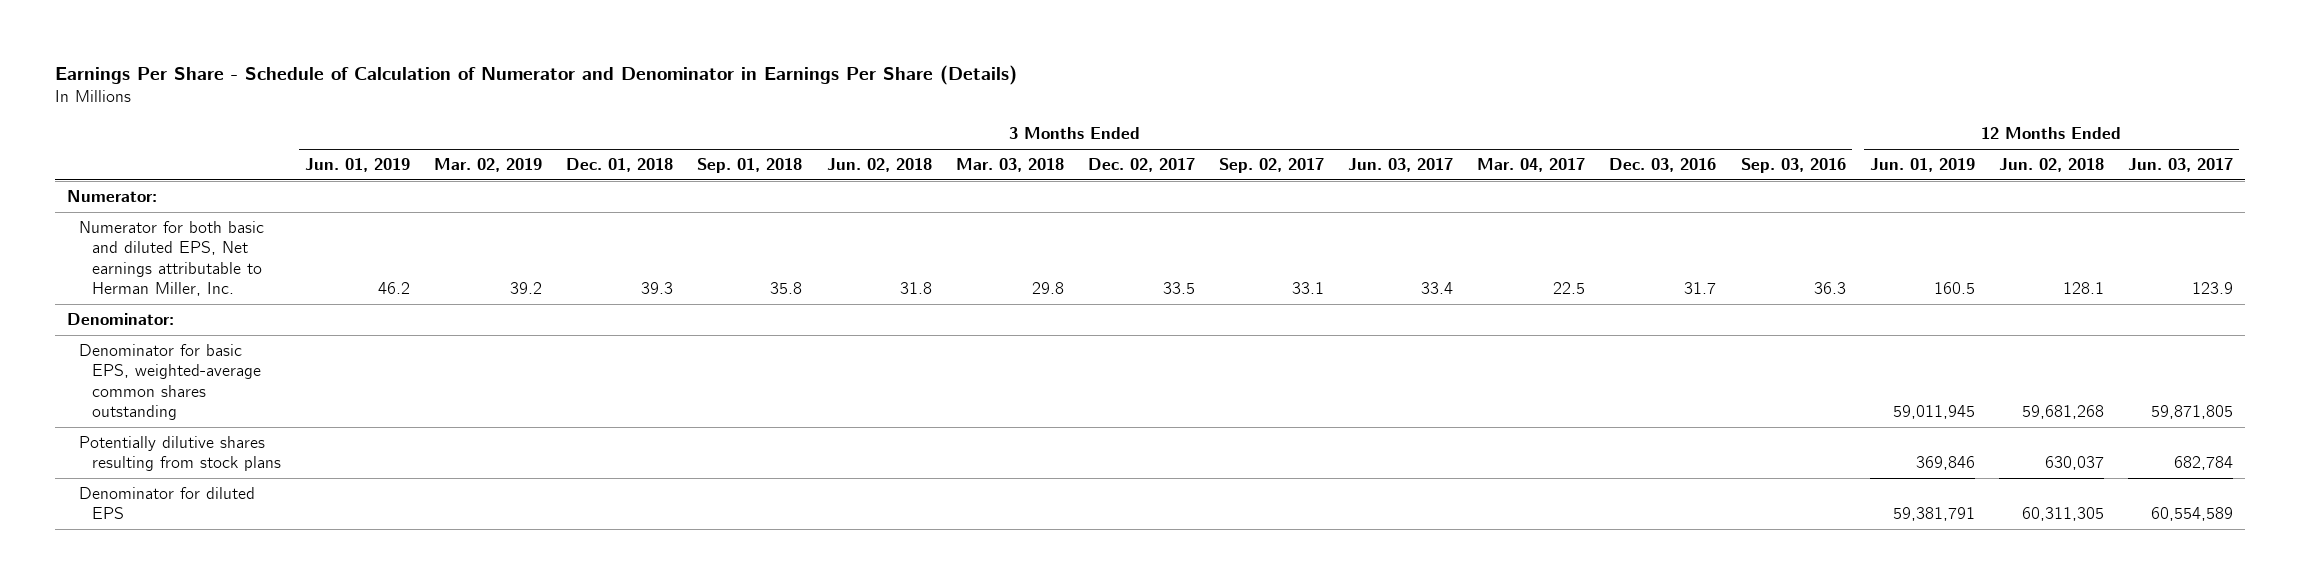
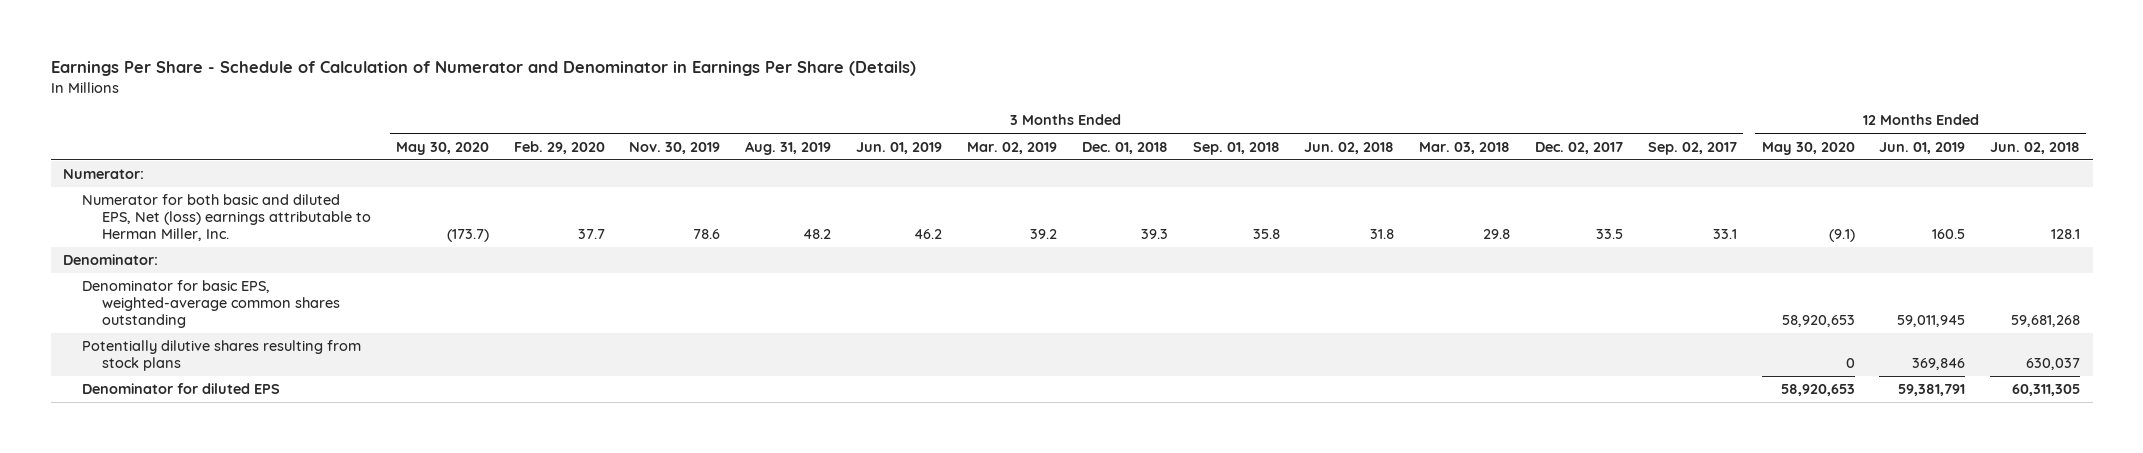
- | 3 Months Ended Jun. 01, 2019 | 3 Months Ended Mar. 02, 2019 | 3 Months Ended Dec. 01, 2018 | 3 Months Ended Sep. 01, 2018 | 3 Months Ended Jun. 02, 2018 | 3 Months Ended Mar. 03, 2018 | 3 Months Ended Dec. 02, 2017 | 3 Months Ended Sep. 02, 2017 | 3 Months Ended Jun. 03, 2017 | 3 Months Ended Mar. 04, 2017 | 3 Months Ended Dec. 03, 2016 | 3 Months Ended Sep. 03, 2016 | 12 Months Ended Jun. 01, 2019 | 12 Months Ended Jun. 02, 2018 | 12 Months Ended Jun. 03, 2017
+ | 3 Months Ended May 30, 2020 | 3 Months Ended Feb. 29, 2020 | 3 Months Ended Nov. 30, 2019 | 3 Months Ended Aug. 31, 2019 | 3 Months Ended Jun. 01, 2019 | 3 Months Ended Mar. 02, 2019 | 3 Months Ended Dec. 01, 2018 | 3 Months Ended Sep. 01, 2018 | 3 Months Ended Jun. 02, 2018 | 3 Months Ended Mar. 03, 2018 | 3 Months Ended Dec. 02, 2017 | 3 Months Ended Sep. 02, 2017 | 12 Months Ended May 30, 2020 | 12 Months Ended Jun. 01, 2019 | 12 Months Ended Jun. 02, 2018
- Numerator for both basic and diluted EPS, Net earnings attributable to Herman Miller, Inc. | 46.2 | 39.2 | 39.3 | 35.8 | 31.8 | 29.8 | 33.5 | 33.1 | 33.4 | 22.5 | 31.7 | 36.3 | 160.5 | 128.1 | 123.9
+ Numerator for both basic and diluted EPS, Net (loss) earnings attributable to Herman Miller, Inc. | (173.7) | 37.7 | 78.6 | 48.2 | 46.2 | 39.2 | 39.3 | 35.8 | 31.8 | 29.8 | 33.5 | 33.1 | (9.1) | 160.5 | 128.1

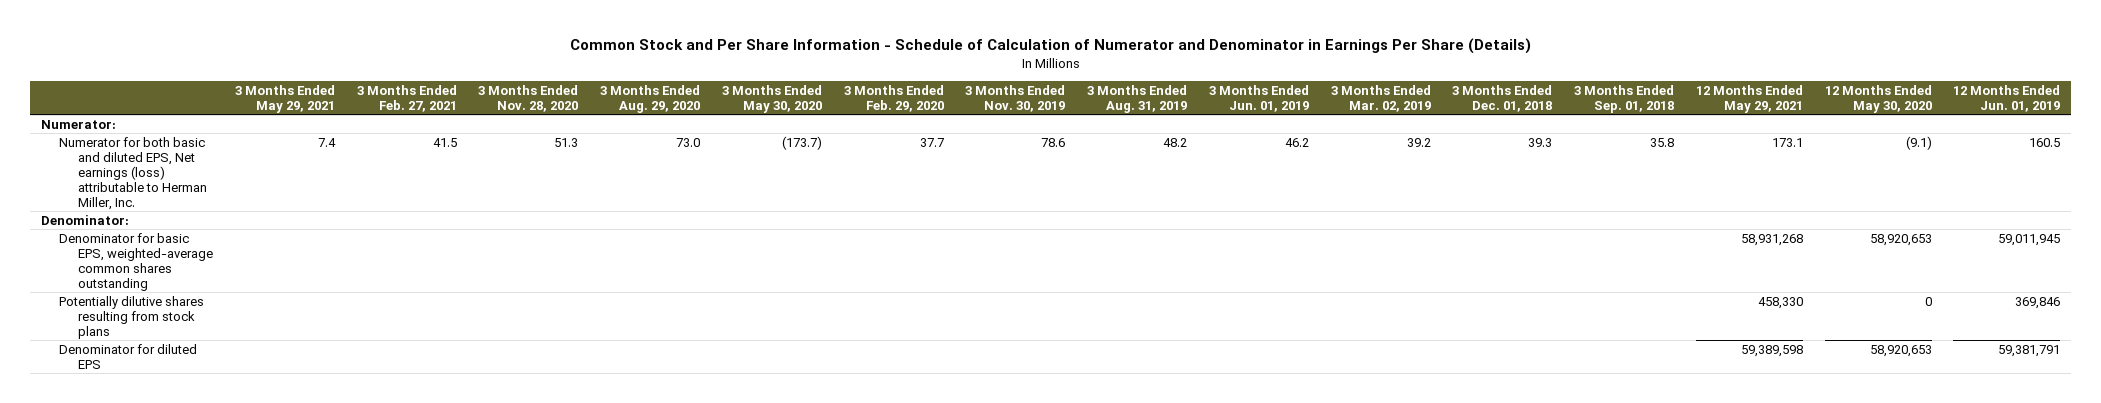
- Earnings Per Share - Schedule of Calculation of Numerator and Denominator in Earnings Per Share (Details)
+ Common Stock and Per Share Information - Schedule of Calculation of Numerator and Denominator in Earnings Per Share (Details)
- | 3 Months Ended May 30, 2020 | 3 Months Ended Feb. 29, 2020 | 3 Months Ended Nov. 30, 2019 | 3 Months Ended Aug. 31, 2019 | 3 Months Ended Jun. 01, 2019 | 3 Months Ended Mar. 02, 2019 | 3 Months Ended Dec. 01, 2018 | 3 Months Ended Sep. 01, 2018 | 3 Months Ended Jun. 02, 2018 | 3 Months Ended Mar. 03, 2018 | 3 Months Ended Dec. 02, 2017 | 3 Months Ended Sep. 02, 2017 | 12 Months Ended May 30, 2020 | 12 Months Ended Jun. 01, 2019 | 12 Months Ended Jun. 02, 2018
+ | 3 Months Ended May 29, 2021 | 3 Months Ended Feb. 27, 2021 | 3 Months Ended Nov. 28, 2020 | 3 Months Ended Aug. 29, 2020 | 3 Months Ended May 30, 2020 | 3 Months Ended Feb. 29, 2020 | 3 Months Ended Nov. 30, 2019 | 3 Months Ended Aug. 31, 2019 | 3 Months Ended Jun. 01, 2019 | 3 Months Ended Mar. 02, 2019 | 3 Months Ended Dec. 01, 2018 | 3 Months Ended Sep. 01, 2018 | 12 Months Ended May 29, 2021 | 12 Months Ended May 30, 2020 | 12 Months Ended Jun. 01, 2019
- Numerator for both basic and diluted EPS, Net (loss) earnings attributable to Herman Miller, Inc. | (173.7) | 37.7 | 78.6 | 48.2 | 46.2 | 39.2 | 39.3 | 35.8 | 31.8 | 29.8 | 33.5 | 33.1 | (9.1) | 160.5 | 128.1
+ Numerator for both basic and diluted EPS, Net earnings (loss) attributable to Herman Miller, Inc. | 7.4 | 41.5 | 51.3 | 73.0 | (173.7) | 37.7 | 78.6 | 48.2 | 46.2 | 39.2 | 39.3 | 35.8 | 173.1 | (9.1) | 160.5

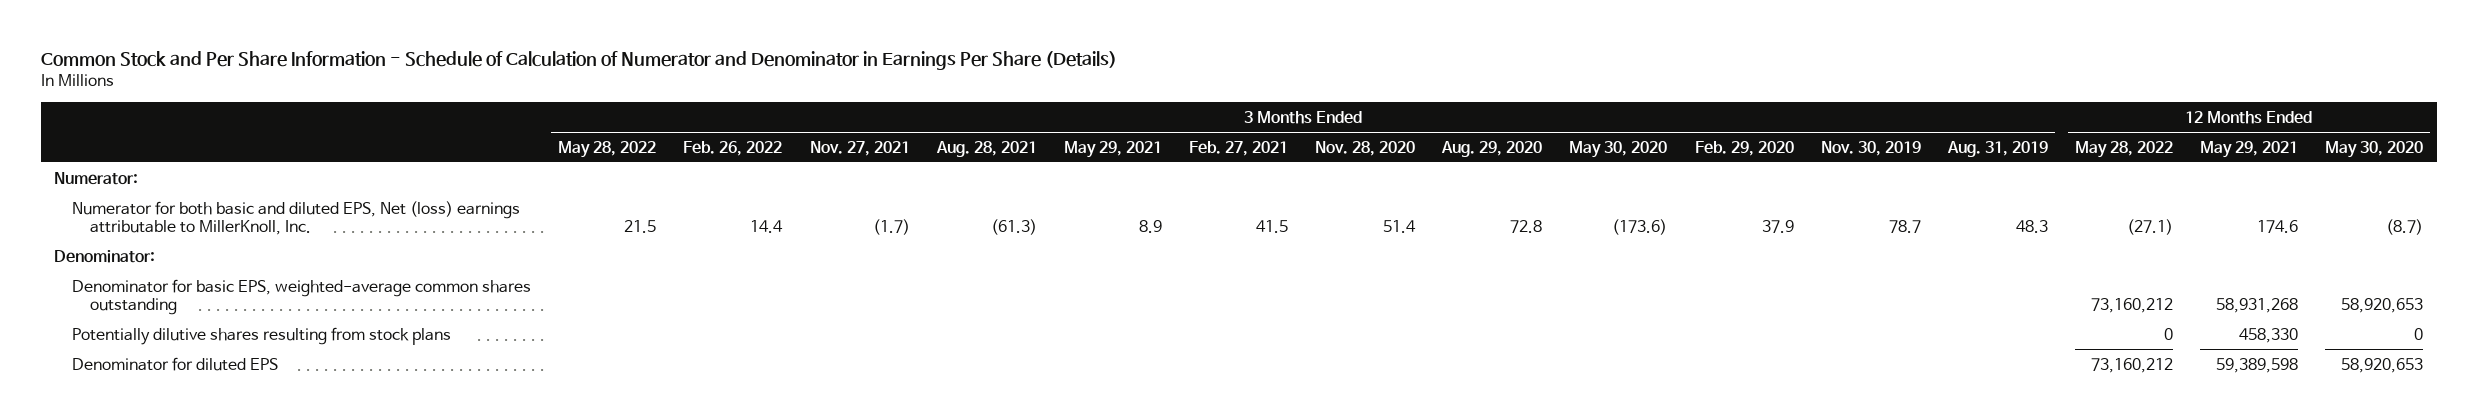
- | 3 Months Ended May 29, 2021 | 3 Months Ended Feb. 27, 2021 | 3 Months Ended Nov. 28, 2020 | 3 Months Ended Aug. 29, 2020 | 3 Months Ended May 30, 2020 | 3 Months Ended Feb. 29, 2020 | 3 Months Ended Nov. 30, 2019 | 3 Months Ended Aug. 31, 2019 | 3 Months Ended Jun. 01, 2019 | 3 Months Ended Mar. 02, 2019 | 3 Months Ended Dec. 01, 2018 | 3 Months Ended Sep. 01, 2018 | 12 Months Ended May 29, 2021 | 12 Months Ended May 30, 2020 | 12 Months Ended Jun. 01, 2019
+ | 3 Months Ended May 28, 2022 | 3 Months Ended Feb. 26, 2022 | 3 Months Ended Nov. 27, 2021 | 3 Months Ended Aug. 28, 2021 | 3 Months Ended May 29, 2021 | 3 Months Ended Feb. 27, 2021 | 3 Months Ended Nov. 28, 2020 | 3 Months Ended Aug. 29, 2020 | 3 Months Ended May 30, 2020 | 3 Months Ended Feb. 29, 2020 | 3 Months Ended Nov. 30, 2019 | 3 Months Ended Aug. 31, 2019 | 12 Months Ended May 28, 2022 | 12 Months Ended May 29, 2021 | 12 Months Ended May 30, 2020
- Numerator for both basic and diluted EPS, Net earnings (loss) attributable to Herman Miller, Inc. | 7.4 | 41.5 | 51.3 | 73.0 | (173.7) | 37.7 | 78.6 | 48.2 | 46.2 | 39.2 | 39.3 | 35.8 | 173.1 | (9.1) | 160.5
+ Numerator for both basic and diluted EPS, Net (loss) earnings attributable to MillerKnoll, Inc. | 21.5 | 14.4 | (1.7) | (61.3) | 8.9 | 41.5 | 51.4 | 72.8 | (173.6) | 37.9 | 78.7 | 48.3 | (27.1) | 174.6 | (8.7)

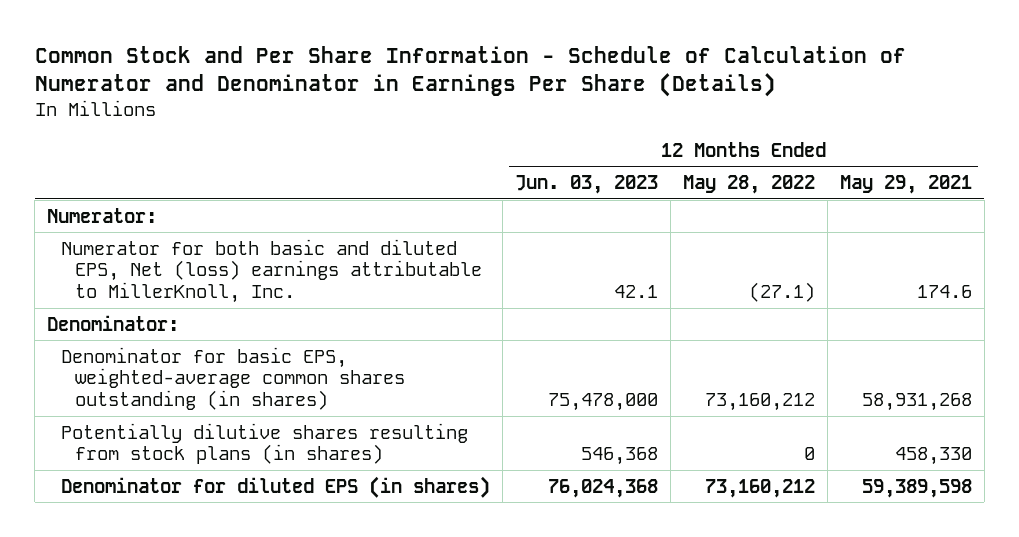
- | 3 Months Ended May 28, 2022 | 3 Months Ended Feb. 26, 2022 | 3 Months Ended Nov. 27, 2021 | 3 Months Ended Aug. 28, 2021 | 3 Months Ended May 29, 2021 | 3 Months Ended Feb. 27, 2021 | 3 Months Ended Nov. 28, 2020 | 3 Months Ended Aug. 29, 2020 | 3 Months Ended May 30, 2020 | 3 Months Ended Feb. 29, 2020 | 3 Months Ended Nov. 30, 2019 | 3 Months Ended Aug. 31, 2019 | 12 Months Ended May 28, 2022 | 12 Months Ended May 29, 2021 | 12 Months Ended May 30, 2020
+ | 12 Months Ended Jun. 03, 2023 | 12 Months Ended May 28, 2022 | 12 Months Ended May 29, 2021
- Denominator for basic EPS, weighted-average common shares outstanding | | | | | | | | | | | | | 73,160,212 | 58,931,268 | 58,920,653
- Potentially dilutive shares resulting from stock plans | | | | | | | | | | | | | 0 | 458,330 | 0
- Denominator for diluted EPS | | | | | | | | | | | | | 73,160,212 | 59,389,598 | 58,920,653
+ Denominator for basic EPS, weighted-average common shares outstanding (in shares) | 75,478,000 | 73,160,212 | 58,931,268
+ Potentially dilutive shares resulting from stock plans (in shares) | 546,368 | 0 | 458,330
+ Denominator for diluted EPS (in shares) | 76,024,368 | 73,160,212 | 59,389,598

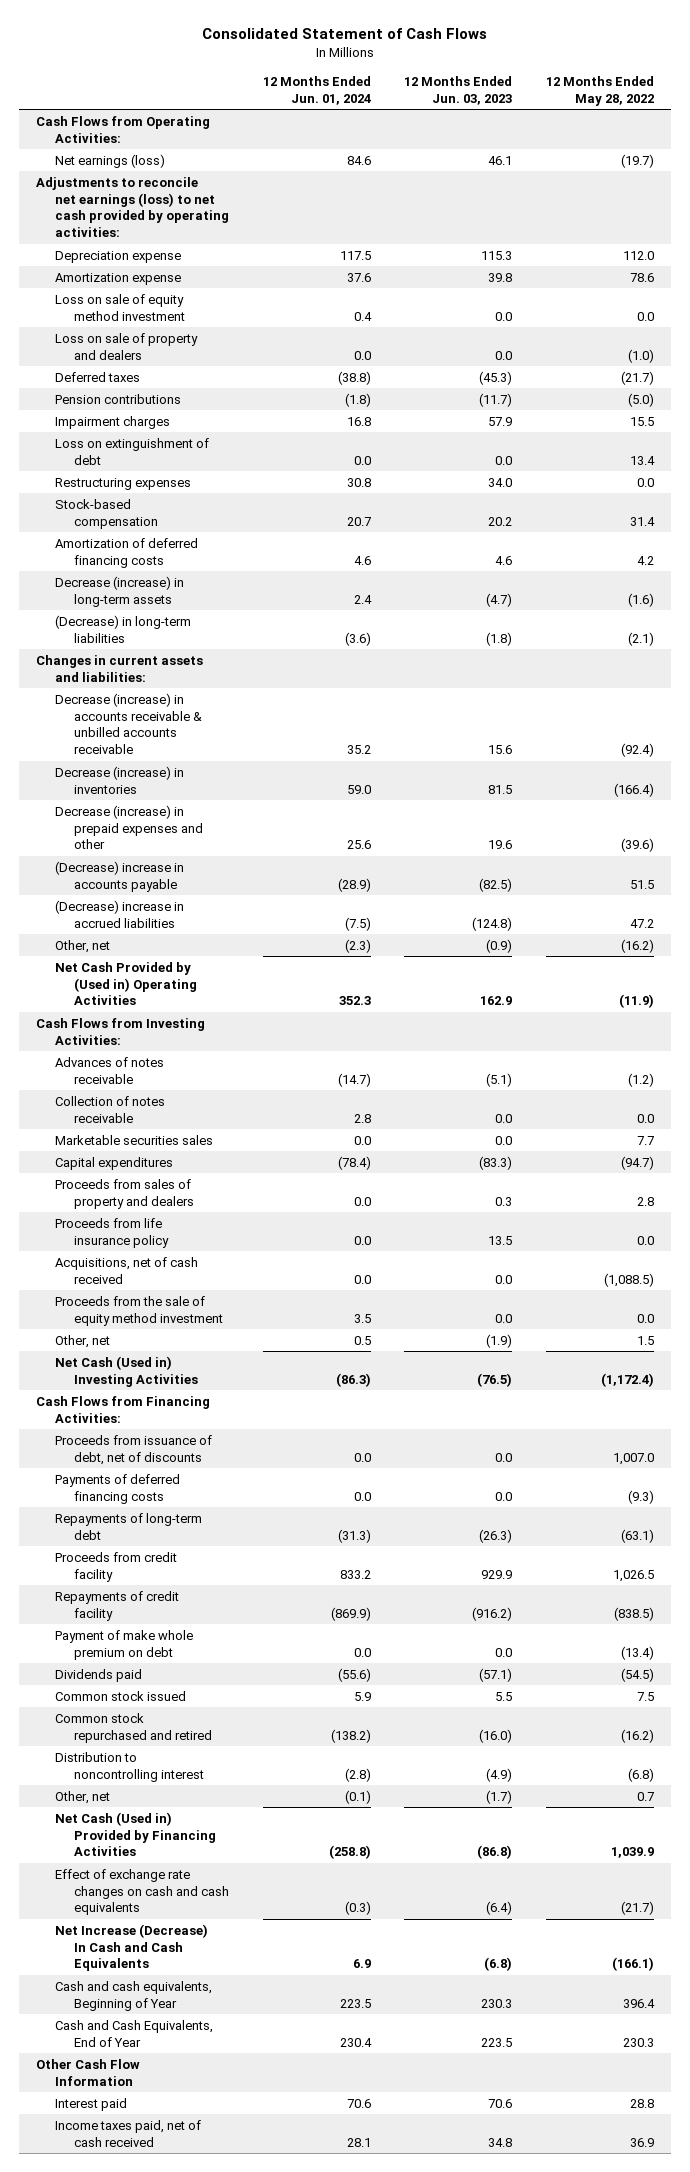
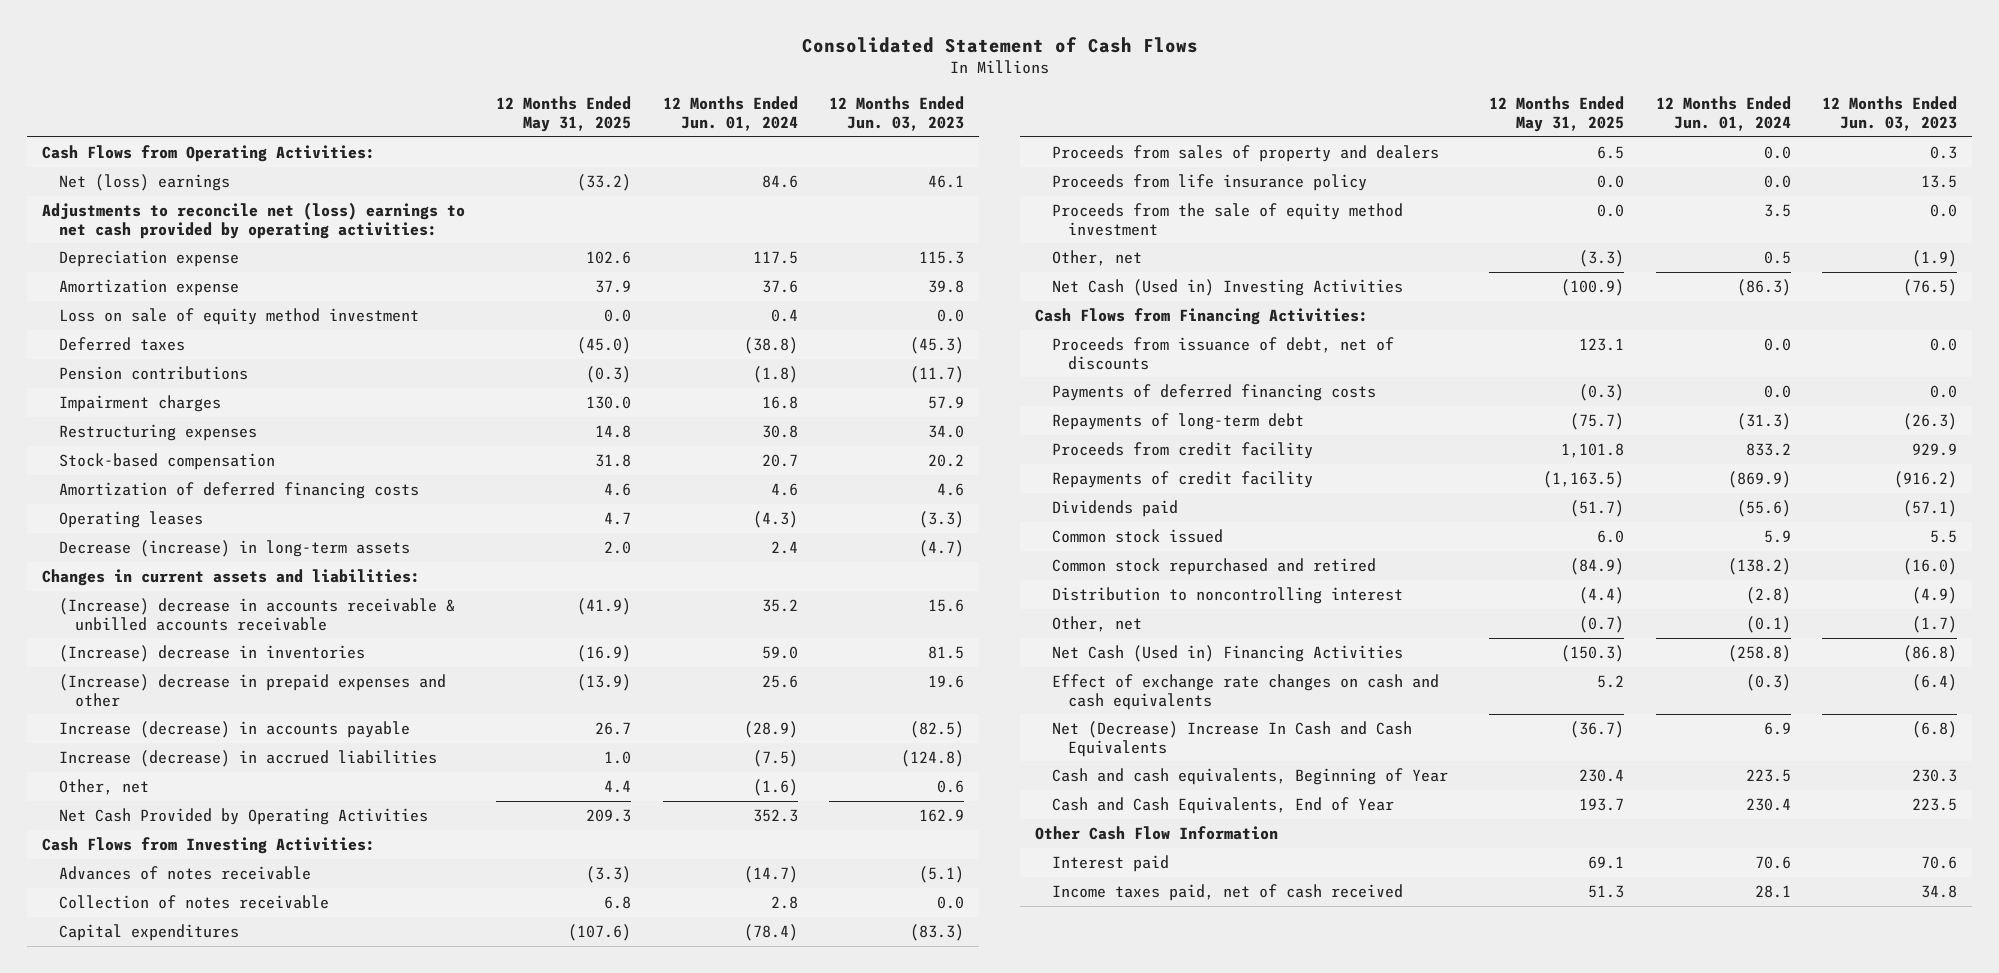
- | 12 Months Ended Jun. 01, 2024 | 12 Months Ended Jun. 03, 2023 | 12 Months Ended May 28, 2022
+ | 12 Months Ended May 31, 2025 | 12 Months Ended Jun. 01, 2024 | 12 Months Ended Jun. 03, 2023
- Net earnings (loss) | 84.6 | 46.1 | (19.7)
- Adjustments to reconcile net earnings (loss) to net cash provided by operating activities:
+ Net (loss) earnings | (33.2) | 84.6 | 46.1
+ Adjustments to reconcile net (loss) earnings to net cash provided by operating activities:
- Loss on sale of property and dealers | 0.0 | 0.0 | (1.0)
- Loss on extinguishment of debt | 0.0 | 0.0 | 13.4
+ Operating leases | 4.7 | (4.3) | (3.3)
- (Decrease) in long-term liabilities | (3.6) | (1.8) | (2.1)
- Decrease (increase) in accounts receivable & unbilled accounts receivable | 35.2 | 15.6 | (92.4)
- Decrease (increase) in inventories | 59.0 | 81.5 | (166.4)
- Decrease (increase) in prepaid expenses and other | 25.6 | 19.6 | (39.6)
- (Decrease) increase in accounts payable | (28.9) | (82.5) | 51.5
- (Decrease) increase in accrued liabilities | (7.5) | (124.8) | 47.2
- Other, net | (2.3) | (0.9) | (16.2)
- Net Cash Provided by (Used in) Operating Activities | 352.3 | 162.9 | (11.9)
+ (Increase) decrease in accounts receivable & unbilled accounts receivable | (41.9) | 35.2 | 15.6
+ (Increase) decrease in inventories | (16.9) | 59.0 | 81.5
+ (Increase) decrease in prepaid expenses and other | (13.9) | 25.6 | 19.6
+ Increase (decrease) in accounts payable | 26.7 | (28.9) | (82.5)
+ Increase (decrease) in accrued liabilities | 1.0 | (7.5) | (124.8)
+ Other, net | 4.4 | (1.6) | 0.6
+ Net Cash Provided by Operating Activities | 209.3 | 352.3 | 162.9
- Marketable securities sales | 0.0 | 0.0 | 7.7
- Acquisitions, net of cash received | 0.0 | 0.0 | (1,088.5)
- Payment of make whole premium on debt | 0.0 | 0.0 | (13.4)
- Net Cash (Used in) Provided by Financing Activities | (258.8) | (86.8) | 1,039.9
+ Net Cash (Used in) Financing Activities | (150.3) | (258.8) | (86.8)
- Net Increase (Decrease) In Cash and Cash Equivalents | 6.9 | (6.8) | (166.1)
+ Net (Decrease) Increase In Cash and Cash Equivalents | (36.7) | 6.9 | (6.8)

